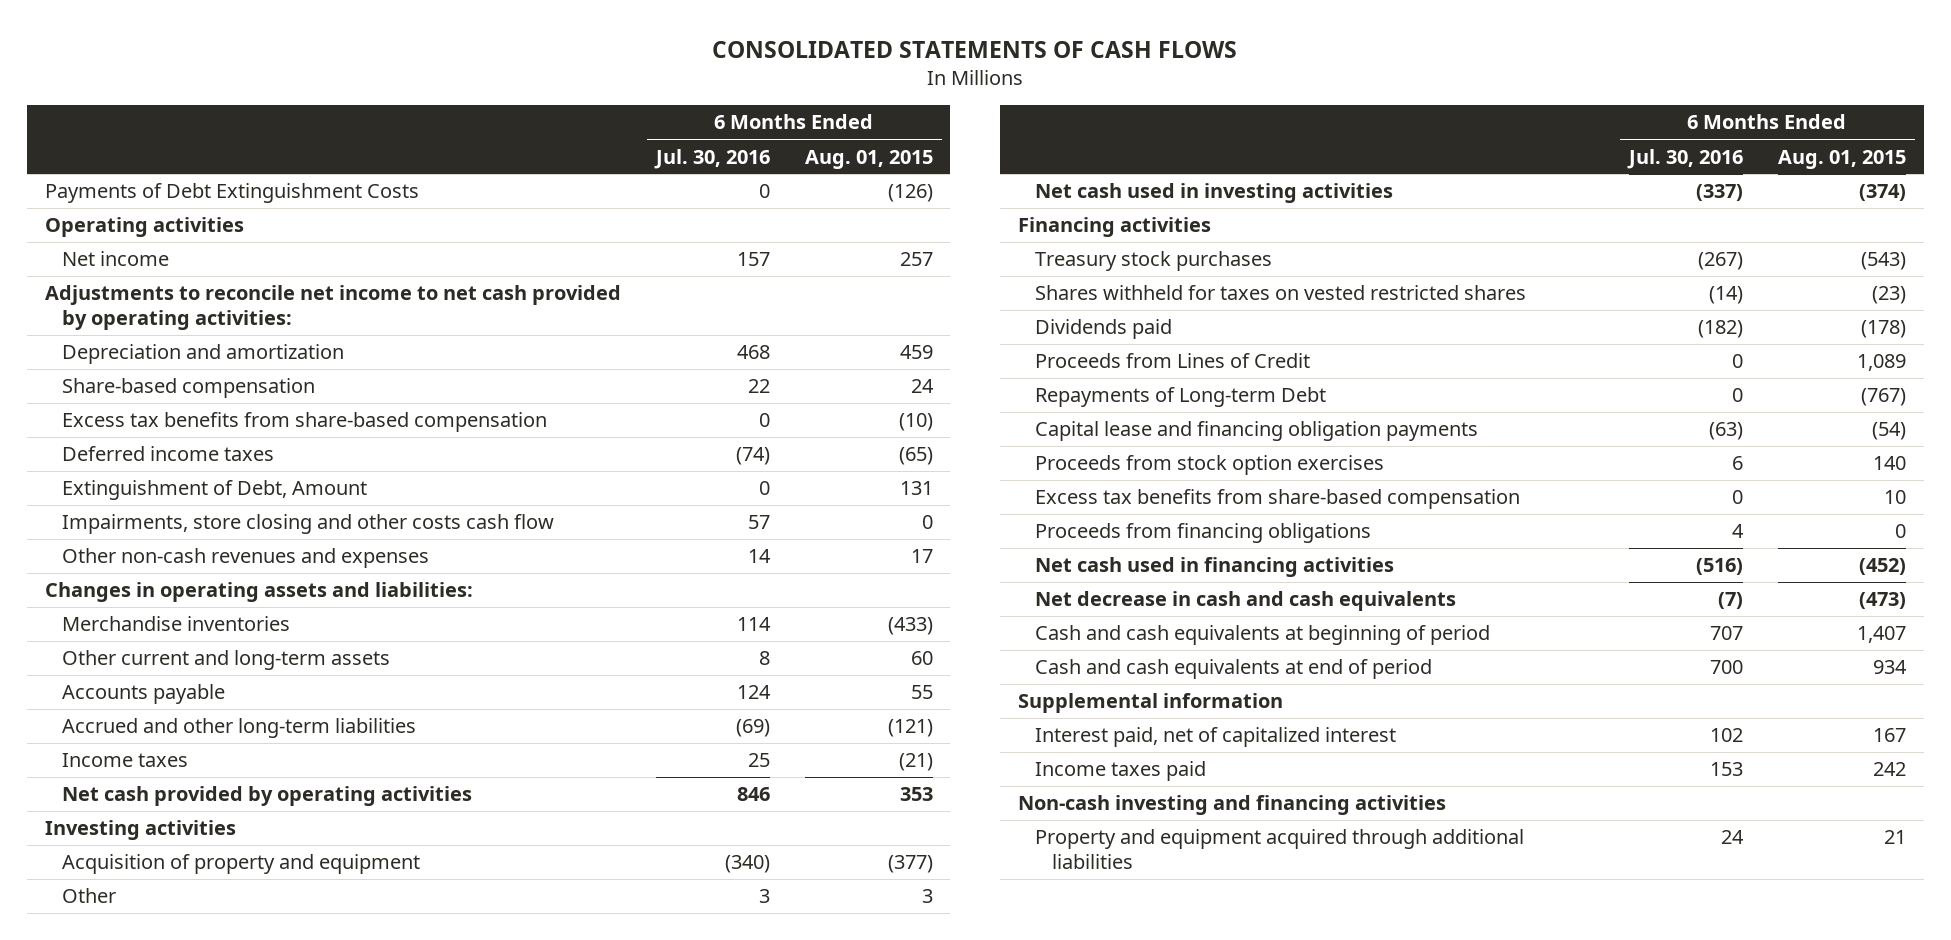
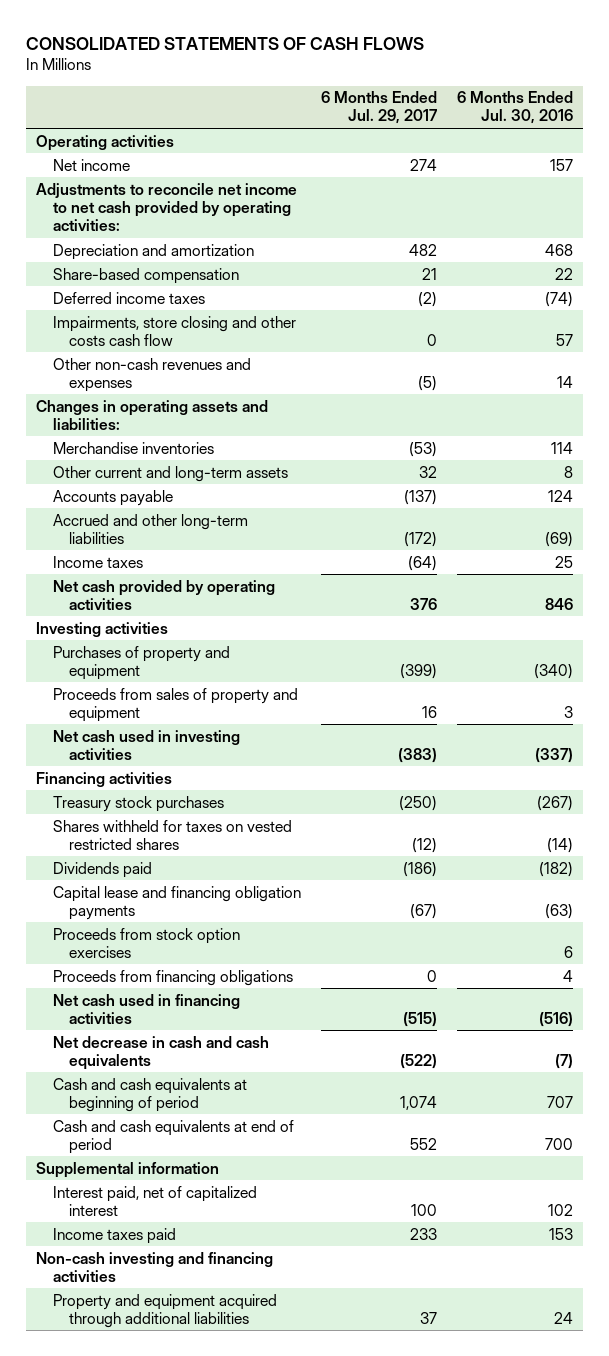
- | 6 Months Ended Jul. 30, 2016 | 6 Months Ended Aug. 01, 2015
+ | 6 Months Ended Jul. 29, 2017 | 6 Months Ended Jul. 30, 2016
- Payments of Debt Extinguishment Costs | 0 | (126)
- Excess tax benefits from share-based compensation | 0 | (10)
- Extinguishment of Debt, Amount | 0 | 131
- Acquisition of property and equipment | (340) | (377)
- Other | 3 | 3
+ Purchases of property and equipment | (399) | (340)
+ Proceeds from sales of property and equipment | 16 | 3
- Proceeds from Lines of Credit | 0 | 1,089
- Repayments of Long-term Debt | 0 | (767)
- Excess tax benefits from share-based compensation | 0 | 10

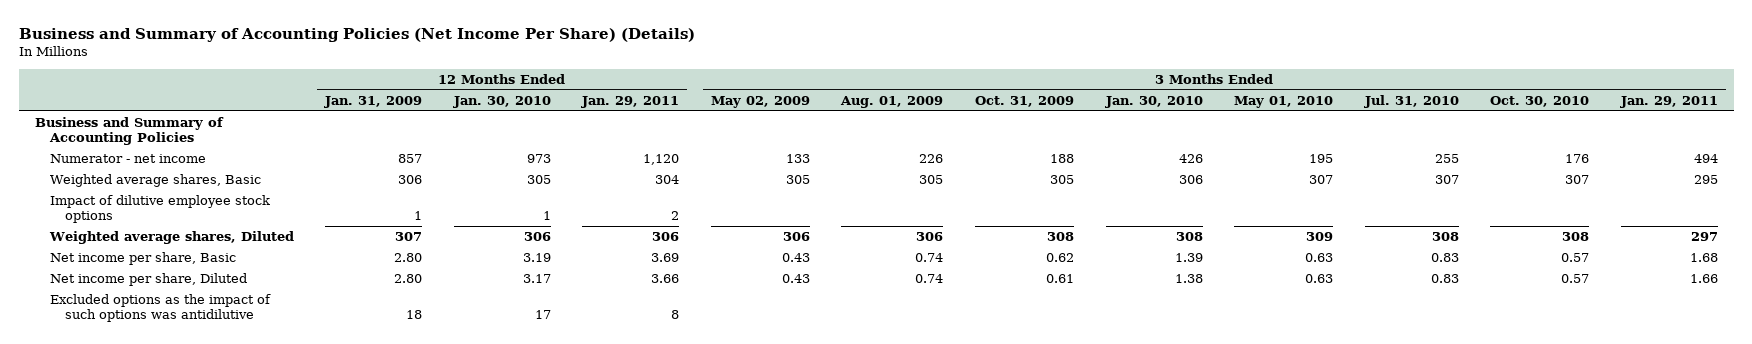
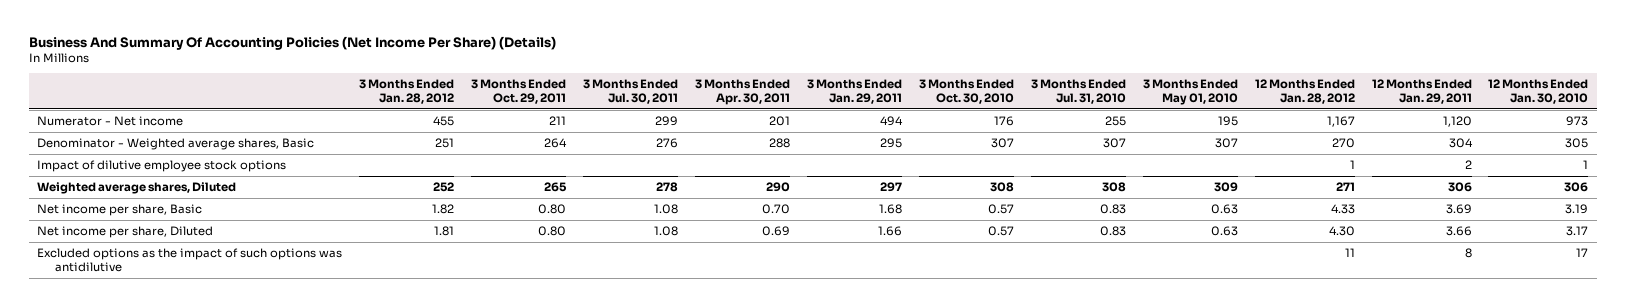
- Business and Summary of Accounting Policies (Net Income Per Share) (Details)
+ Business And Summary Of Accounting Policies (Net Income Per Share) (Details)
- | 12 Months Ended Jan. 31, 2009 | 12 Months Ended Jan. 30, 2010 | 12 Months Ended Jan. 29, 2011 | 3 Months Ended May 02, 2009 | 3 Months Ended Aug. 01, 2009 | 3 Months Ended Oct. 31, 2009 | 3 Months Ended Jan. 30, 2010 | 3 Months Ended May 01, 2010 | 3 Months Ended Jul. 31, 2010 | 3 Months Ended Oct. 30, 2010 | 3 Months Ended Jan. 29, 2011
+ | 3 Months Ended Jan. 28, 2012 | 3 Months Ended Oct. 29, 2011 | 3 Months Ended Jul. 30, 2011 | 3 Months Ended Apr. 30, 2011 | 3 Months Ended Jan. 29, 2011 | 3 Months Ended Oct. 30, 2010 | 3 Months Ended Jul. 31, 2010 | 3 Months Ended May 01, 2010 | 12 Months Ended Jan. 28, 2012 | 12 Months Ended Jan. 29, 2011 | 12 Months Ended Jan. 30, 2010
- Business and Summary of Accounting Policies
- Numerator - net income | 857 | 973 | 1,120 | 133 | 226 | 188 | 426 | 195 | 255 | 176 | 494
- Weighted average shares, Basic | 306 | 305 | 304 | 305 | 305 | 305 | 306 | 307 | 307 | 307 | 295
+ Numerator - Net income | 455 | 211 | 299 | 201 | 494 | 176 | 255 | 195 | 1,167 | 1,120 | 973
+ Denominator - Weighted average shares, Basic | 251 | 264 | 276 | 288 | 295 | 307 | 307 | 307 | 270 | 304 | 305

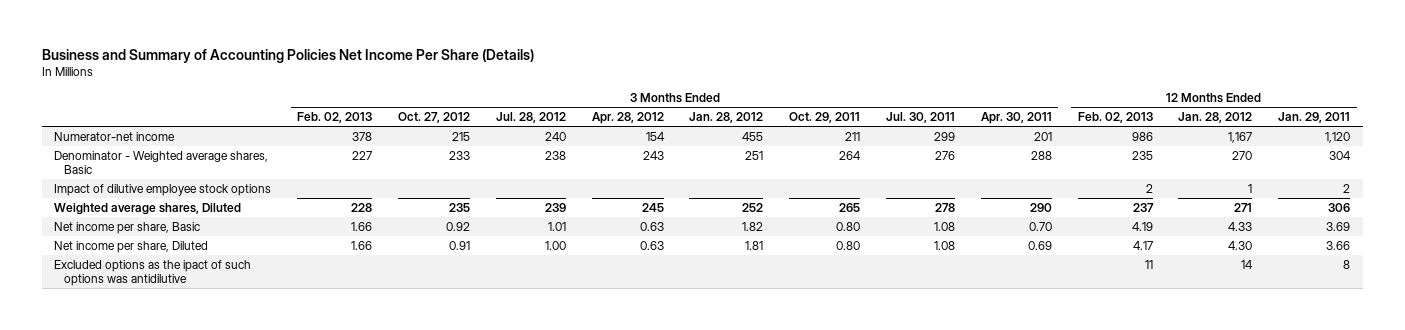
- Business And Summary Of Accounting Policies (Net Income Per Share) (Details)
+ Business and Summary of Accounting Policies Net Income Per Share (Details)
- | 3 Months Ended Jan. 28, 2012 | 3 Months Ended Oct. 29, 2011 | 3 Months Ended Jul. 30, 2011 | 3 Months Ended Apr. 30, 2011 | 3 Months Ended Jan. 29, 2011 | 3 Months Ended Oct. 30, 2010 | 3 Months Ended Jul. 31, 2010 | 3 Months Ended May 01, 2010 | 12 Months Ended Jan. 28, 2012 | 12 Months Ended Jan. 29, 2011 | 12 Months Ended Jan. 30, 2010
+ | 3 Months Ended Feb. 02, 2013 | 3 Months Ended Oct. 27, 2012 | 3 Months Ended Jul. 28, 2012 | 3 Months Ended Apr. 28, 2012 | 3 Months Ended Jan. 28, 2012 | 3 Months Ended Oct. 29, 2011 | 3 Months Ended Jul. 30, 2011 | 3 Months Ended Apr. 30, 2011 | 12 Months Ended Feb. 02, 2013 | 12 Months Ended Jan. 28, 2012 | 12 Months Ended Jan. 29, 2011
- Numerator - Net income | 455 | 211 | 299 | 201 | 494 | 176 | 255 | 195 | 1,167 | 1,120 | 973
+ Numerator-net income | 378 | 215 | 240 | 154 | 455 | 211 | 299 | 201 | 986 | 1,167 | 1,120
- Excluded options as the impact of such options was antidilutive | | | | | | | | | 11 | 8 | 17
+ Excluded options as the ipact of such options was antidilutive | | | | | | | | | 11 | 14 | 8

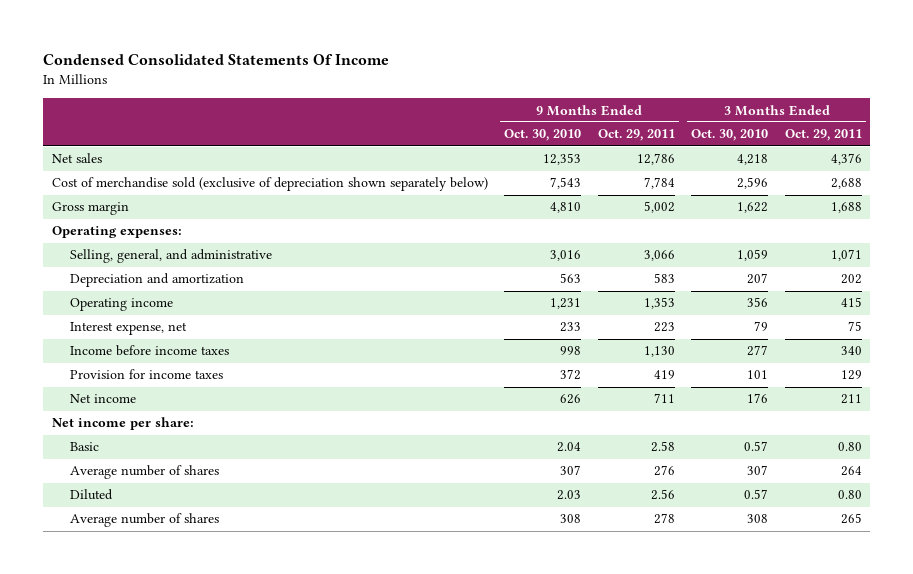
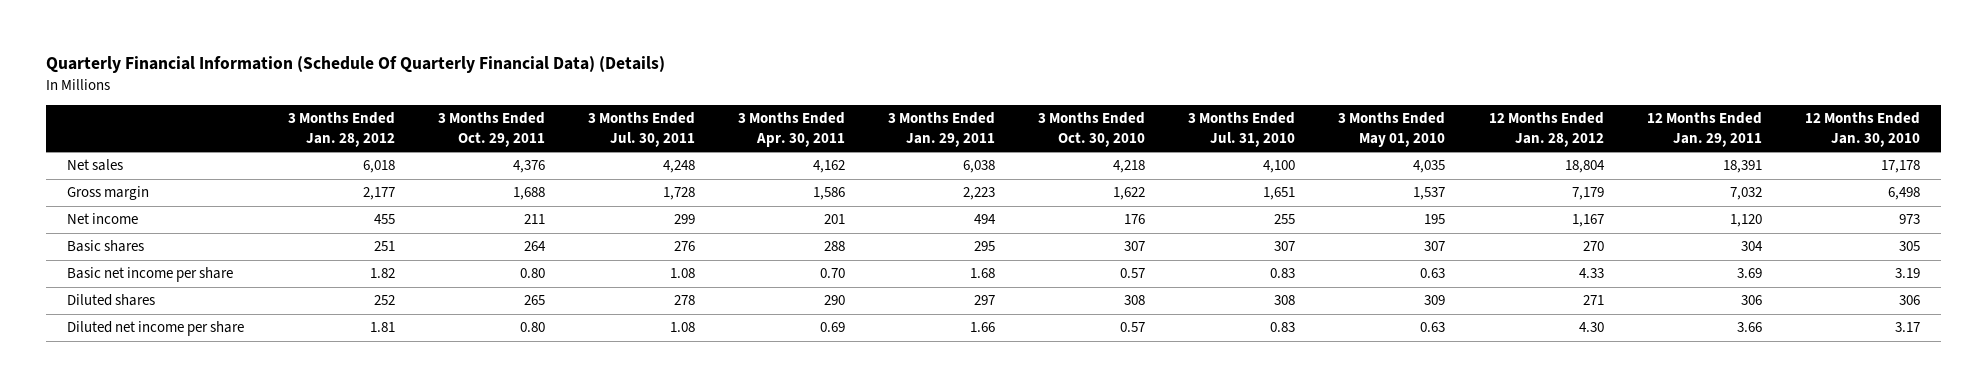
- Condensed Consolidated Statements Of Income
+ Quarterly Financial Information (Schedule Of Quarterly Financial Data) (Details)
- | 9 Months Ended Oct. 30, 2010 | 9 Months Ended Oct. 29, 2011 | 3 Months Ended Oct. 30, 2010 | 3 Months Ended Oct. 29, 2011
+ | 3 Months Ended Jan. 28, 2012 | 3 Months Ended Oct. 29, 2011 | 3 Months Ended Jul. 30, 2011 | 3 Months Ended Apr. 30, 2011 | 3 Months Ended Jan. 29, 2011 | 3 Months Ended Oct. 30, 2010 | 3 Months Ended Jul. 31, 2010 | 3 Months Ended May 01, 2010 | 12 Months Ended Jan. 28, 2012 | 12 Months Ended Jan. 29, 2011 | 12 Months Ended Jan. 30, 2010
- Cost of merchandise sold (exclusive of depreciation shown separately below) | 7,543 | 7,784 | 2,596 | 2,688
- Operating expenses:
- Selling, general, and administrative | 3,016 | 3,066 | 1,059 | 1,071
- Depreciation and amortization | 563 | 583 | 207 | 202
- Operating income | 1,231 | 1,353 | 356 | 415
- Interest expense, net | 233 | 223 | 79 | 75
- Income before income taxes | 998 | 1,130 | 277 | 340
- Provision for income taxes | 372 | 419 | 101 | 129
- Net income per share:
- Basic | 2.04 | 2.58 | 0.57 | 0.80
- Average number of shares | 307 | 276 | 307 | 264
- Diluted | 2.03 | 2.56 | 0.57 | 0.80
- Average number of shares | 308 | 278 | 308 | 265
+ Basic shares | 251 | 264 | 276 | 288 | 295 | 307 | 307 | 307 | 270 | 304 | 305
+ Basic net income per share | 1.82 | 0.80 | 1.08 | 0.70 | 1.68 | 0.57 | 0.83 | 0.63 | 4.33 | 3.69 | 3.19
+ Diluted shares | 252 | 265 | 278 | 290 | 297 | 308 | 308 | 309 | 271 | 306 | 306
+ Diluted net income per share | 1.81 | 0.80 | 1.08 | 0.69 | 1.66 | 0.57 | 0.83 | 0.63 | 4.30 | 3.66 | 3.17

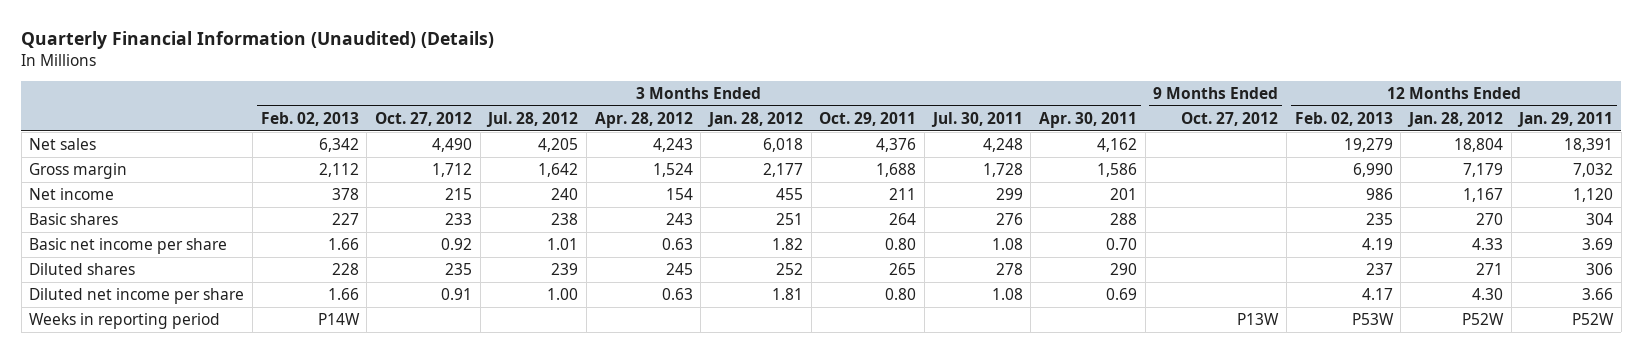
- Quarterly Financial Information (Schedule Of Quarterly Financial Data) (Details)
+ Quarterly Financial Information (Unaudited) (Details)
- | 3 Months Ended Jan. 28, 2012 | 3 Months Ended Oct. 29, 2011 | 3 Months Ended Jul. 30, 2011 | 3 Months Ended Apr. 30, 2011 | 3 Months Ended Jan. 29, 2011 | 3 Months Ended Oct. 30, 2010 | 3 Months Ended Jul. 31, 2010 | 3 Months Ended May 01, 2010 | 12 Months Ended Jan. 28, 2012 | 12 Months Ended Jan. 29, 2011 | 12 Months Ended Jan. 30, 2010
+ | 3 Months Ended Feb. 02, 2013 | 3 Months Ended Oct. 27, 2012 | 3 Months Ended Jul. 28, 2012 | 3 Months Ended Apr. 28, 2012 | 3 Months Ended Jan. 28, 2012 | 3 Months Ended Oct. 29, 2011 | 3 Months Ended Jul. 30, 2011 | 3 Months Ended Apr. 30, 2011 | 9 Months Ended Oct. 27, 2012 | 12 Months Ended Feb. 02, 2013 | 12 Months Ended Jan. 28, 2012 | 12 Months Ended Jan. 29, 2011
+ Weeks in reporting period | P14W | | | | | | | | P13W | P53W | P52W | P52W

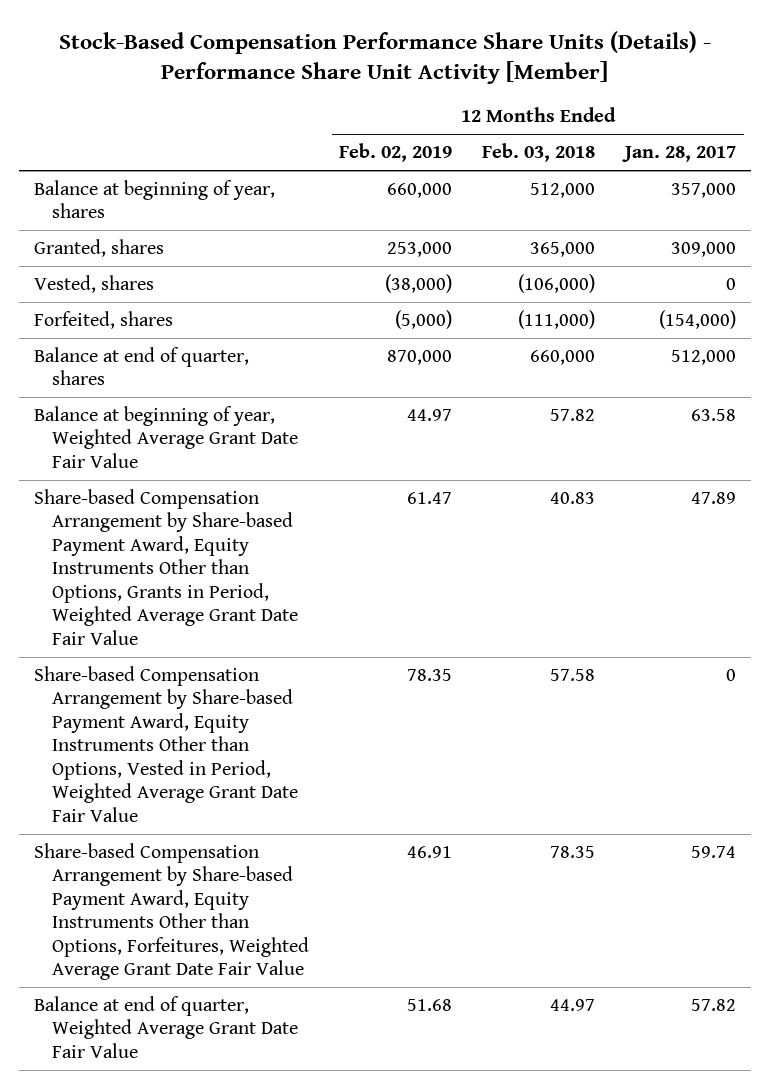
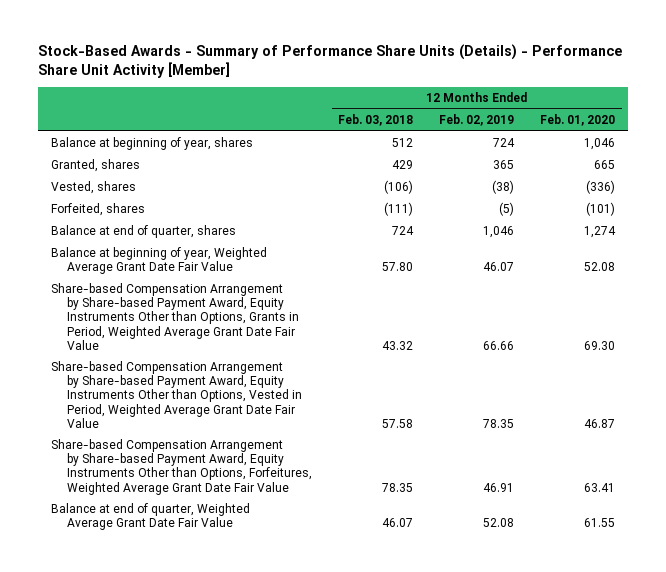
- Stock-Based Compensation Performance Share Units (Details) - Performance Share Unit Activity [Member]
+ Stock-Based Awards - Summary of Performance Share Units (Details) - Performance Share Unit Activity [Member]
- | 12 Months Ended Feb. 02, 2019 | 12 Months Ended Feb. 03, 2018 | 12 Months Ended Jan. 28, 2017
+ | 12 Months Ended Feb. 03, 2018 | 12 Months Ended Feb. 02, 2019 | 12 Months Ended Feb. 01, 2020
- Balance at beginning of year, shares | 660,000 | 512,000 | 357,000
- Granted, shares | 253,000 | 365,000 | 309,000
- Vested, shares | (38,000) | (106,000) | 0
- Forfeited, shares | (5,000) | (111,000) | (154,000)
- Balance at end of quarter, shares | 870,000 | 660,000 | 512,000
- Balance at beginning of year, Weighted Average Grant Date Fair Value | 44.97 | 57.82 | 63.58
- Share-based Compensation Arrangement by Share-based Payment Award, Equity Instruments Other than Options, Grants in Period, Weighted Average Grant Date Fair Value | 61.47 | 40.83 | 47.89
+ Balance at beginning of year, shares | 512 | 724 | 1,046
+ Granted, shares | 429 | 365 | 665
+ Vested, shares | (106) | (38) | (336)
+ Forfeited, shares | (111) | (5) | (101)
+ Balance at end of quarter, shares | 724 | 1,046 | 1,274
+ Balance at beginning of year, Weighted Average Grant Date Fair Value | 57.80 | 46.07 | 52.08
+ Share-based Compensation Arrangement by Share-based Payment Award, Equity Instruments Other than Options, Grants in Period, Weighted Average Grant Date Fair Value | 43.32 | 66.66 | 69.30
- Balance at end of quarter, Weighted Average Grant Date Fair Value | 51.68 | 44.97 | 57.82
+ Balance at end of quarter, Weighted Average Grant Date Fair Value | 46.07 | 52.08 | 61.55

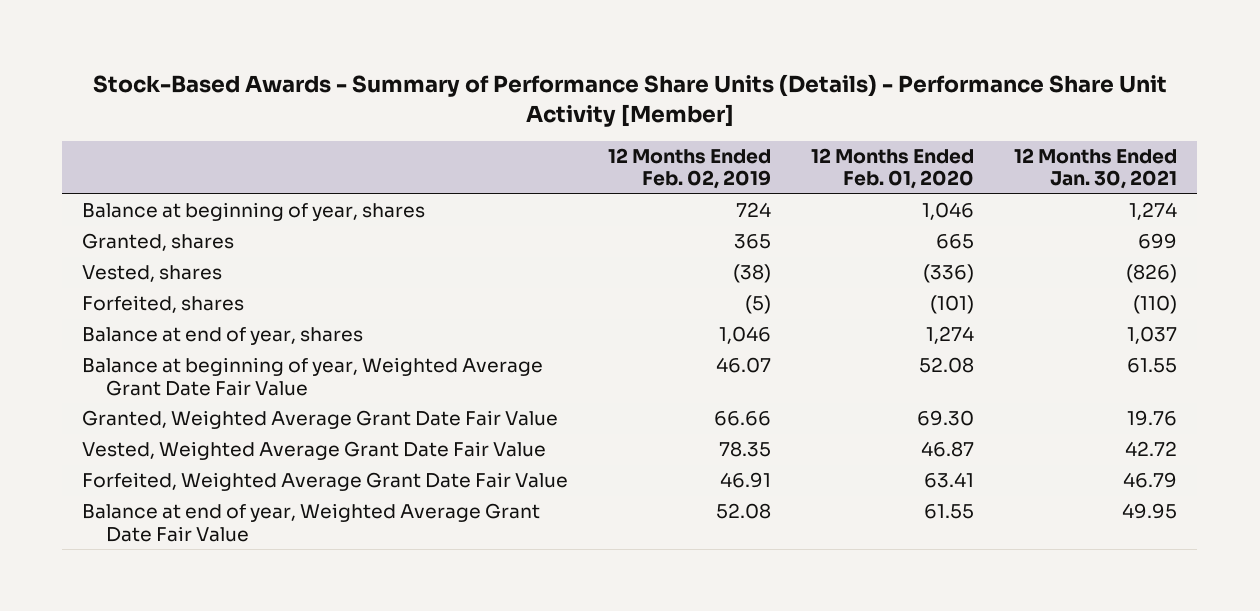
- | 12 Months Ended Feb. 03, 2018 | 12 Months Ended Feb. 02, 2019 | 12 Months Ended Feb. 01, 2020
+ | 12 Months Ended Feb. 02, 2019 | 12 Months Ended Feb. 01, 2020 | 12 Months Ended Jan. 30, 2021
- Balance at end of quarter, shares | 724 | 1,046 | 1,274
+ Balance at end of year, shares | 1,046 | 1,274 | 1,037
- Share-based Compensation Arrangement by Share-based Payment Award, Equity Instruments Other than Options, Grants in Period, Weighted Average Grant Date Fair Value | 43.32 | 66.66 | 69.30
- Share-based Compensation Arrangement by Share-based Payment Award, Equity Instruments Other than Options, Vested in Period, Weighted Average Grant Date Fair Value | 57.58 | 78.35 | 46.87
- Share-based Compensation Arrangement by Share-based Payment Award, Equity Instruments Other than Options, Forfeitures, Weighted Average Grant Date Fair Value | 78.35 | 46.91 | 63.41
- Balance at end of quarter, Weighted Average Grant Date Fair Value | 46.07 | 52.08 | 61.55
+ Granted, Weighted Average Grant Date Fair Value | 66.66 | 69.30 | 19.76
+ Vested, Weighted Average Grant Date Fair Value | 78.35 | 46.87 | 42.72
+ Forfeited, Weighted Average Grant Date Fair Value | 46.91 | 63.41 | 46.79
+ Balance at end of year, Weighted Average Grant Date Fair Value | 52.08 | 61.55 | 49.95

